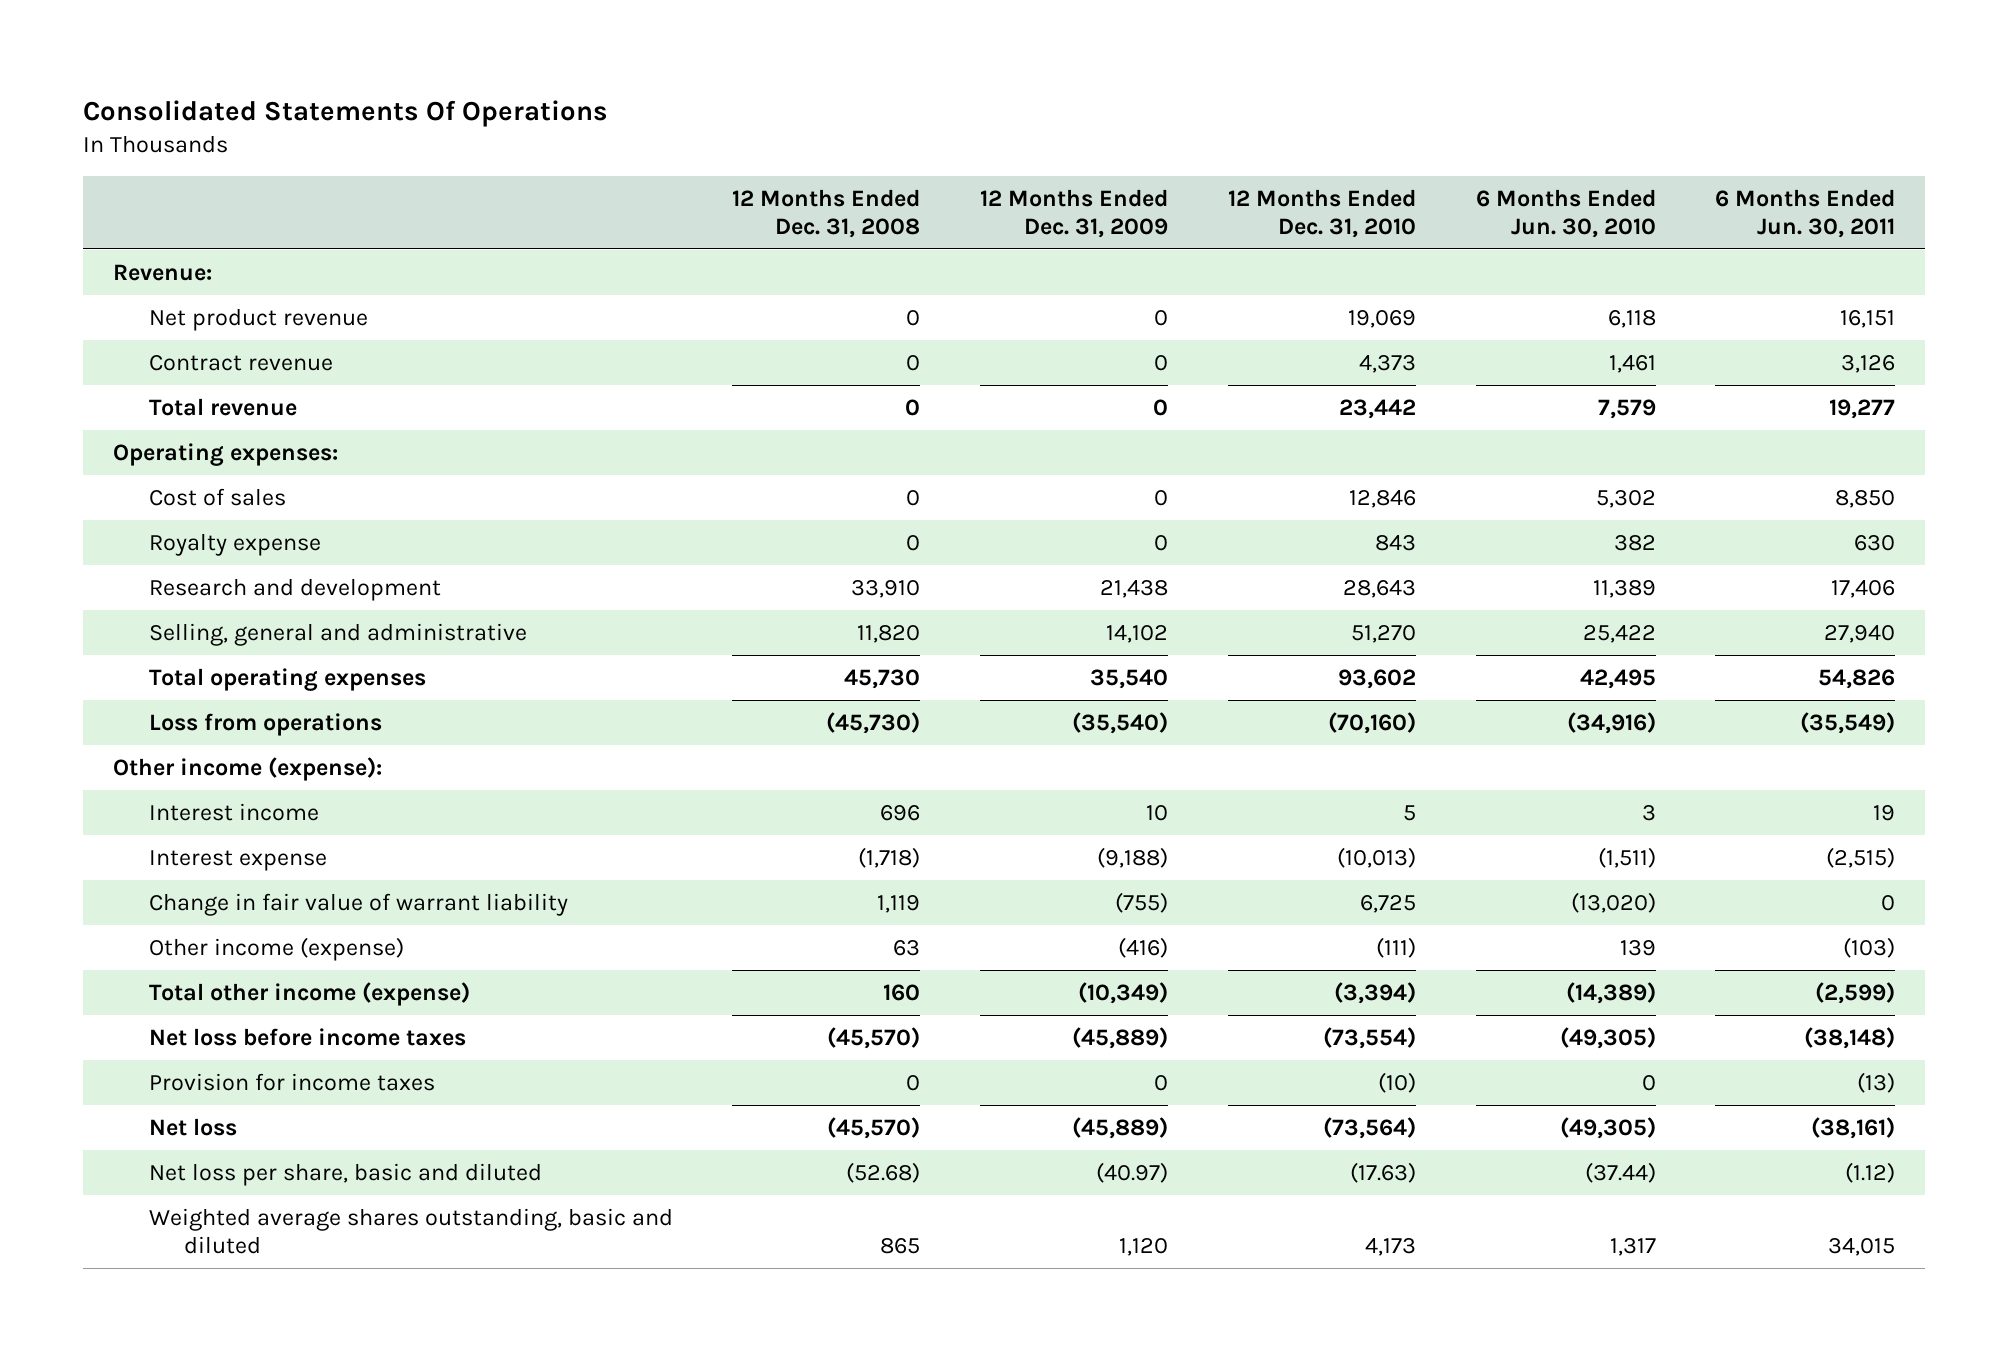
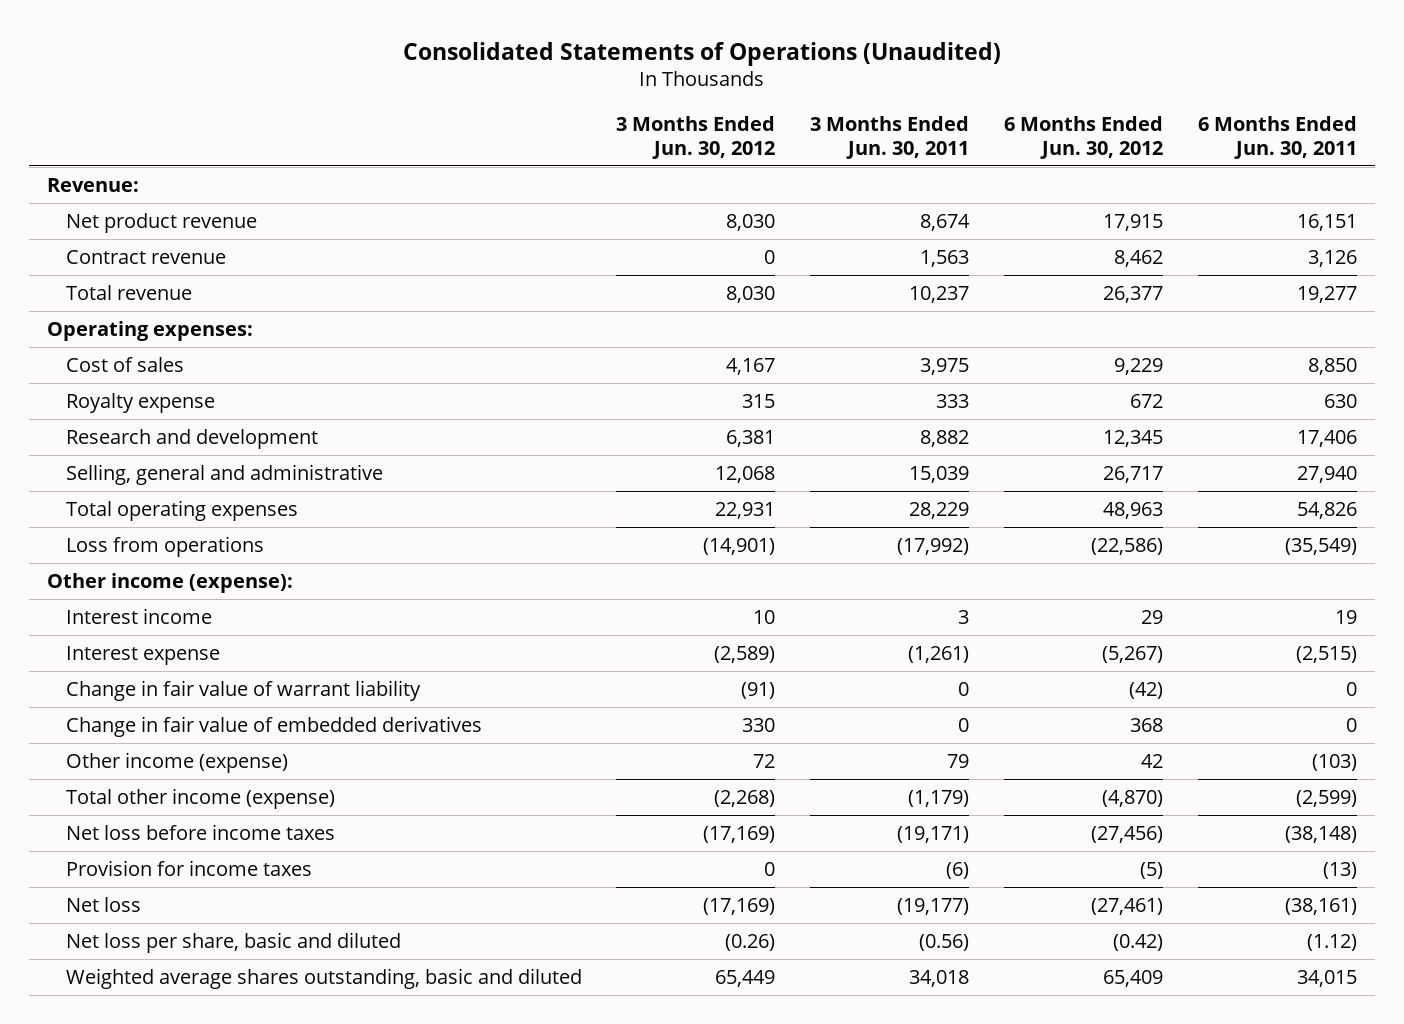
- Consolidated Statements Of Operations
+ Consolidated Statements of Operations (Unaudited)
- | 12 Months Ended Dec. 31, 2008 | 12 Months Ended Dec. 31, 2009 | 12 Months Ended Dec. 31, 2010 | 6 Months Ended Jun. 30, 2010 | 6 Months Ended Jun. 30, 2011
+ | 3 Months Ended Jun. 30, 2012 | 3 Months Ended Jun. 30, 2011 | 6 Months Ended Jun. 30, 2012 | 6 Months Ended Jun. 30, 2011
+ Change in fair value of embedded derivatives | 330 | 0 | 368 | 0

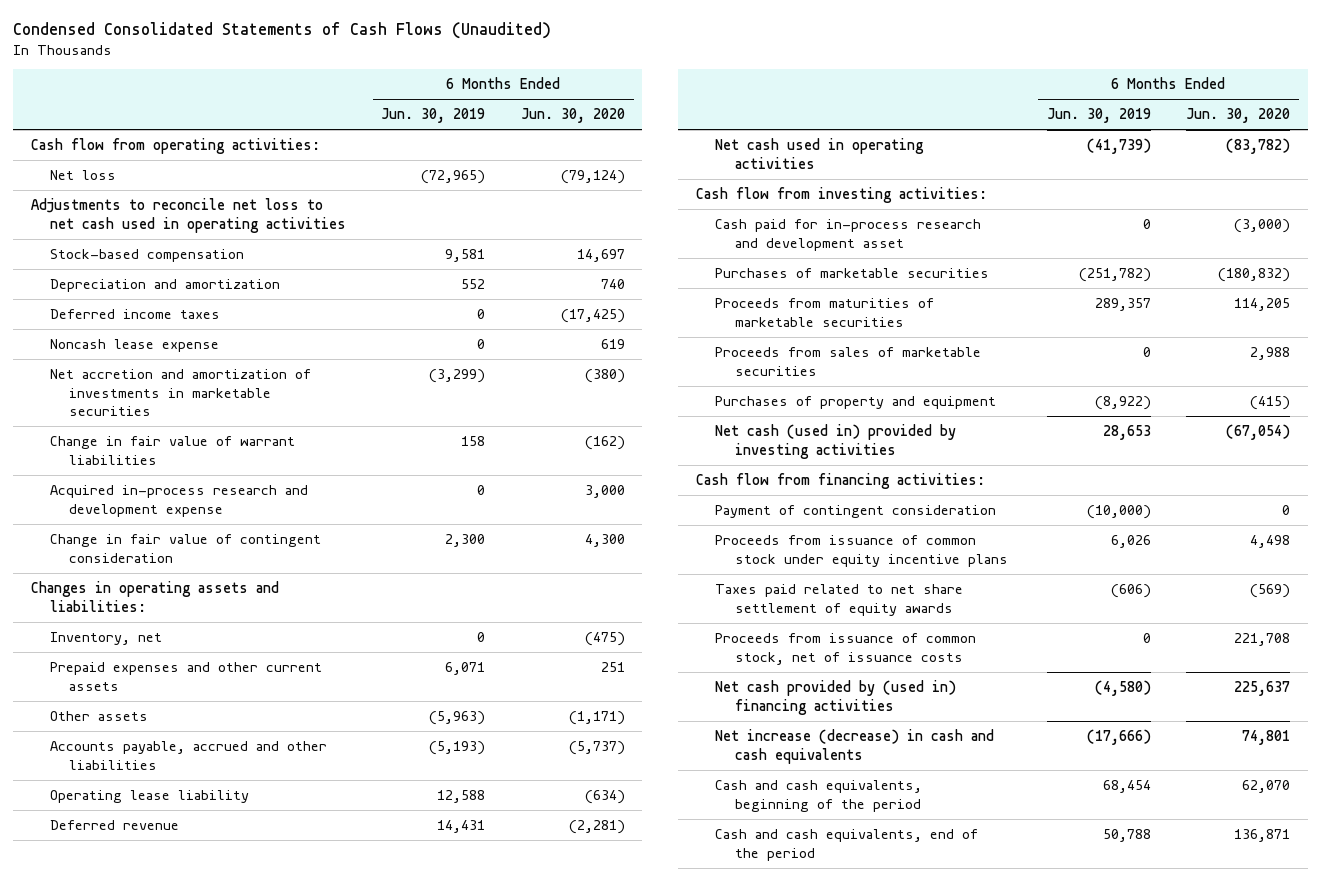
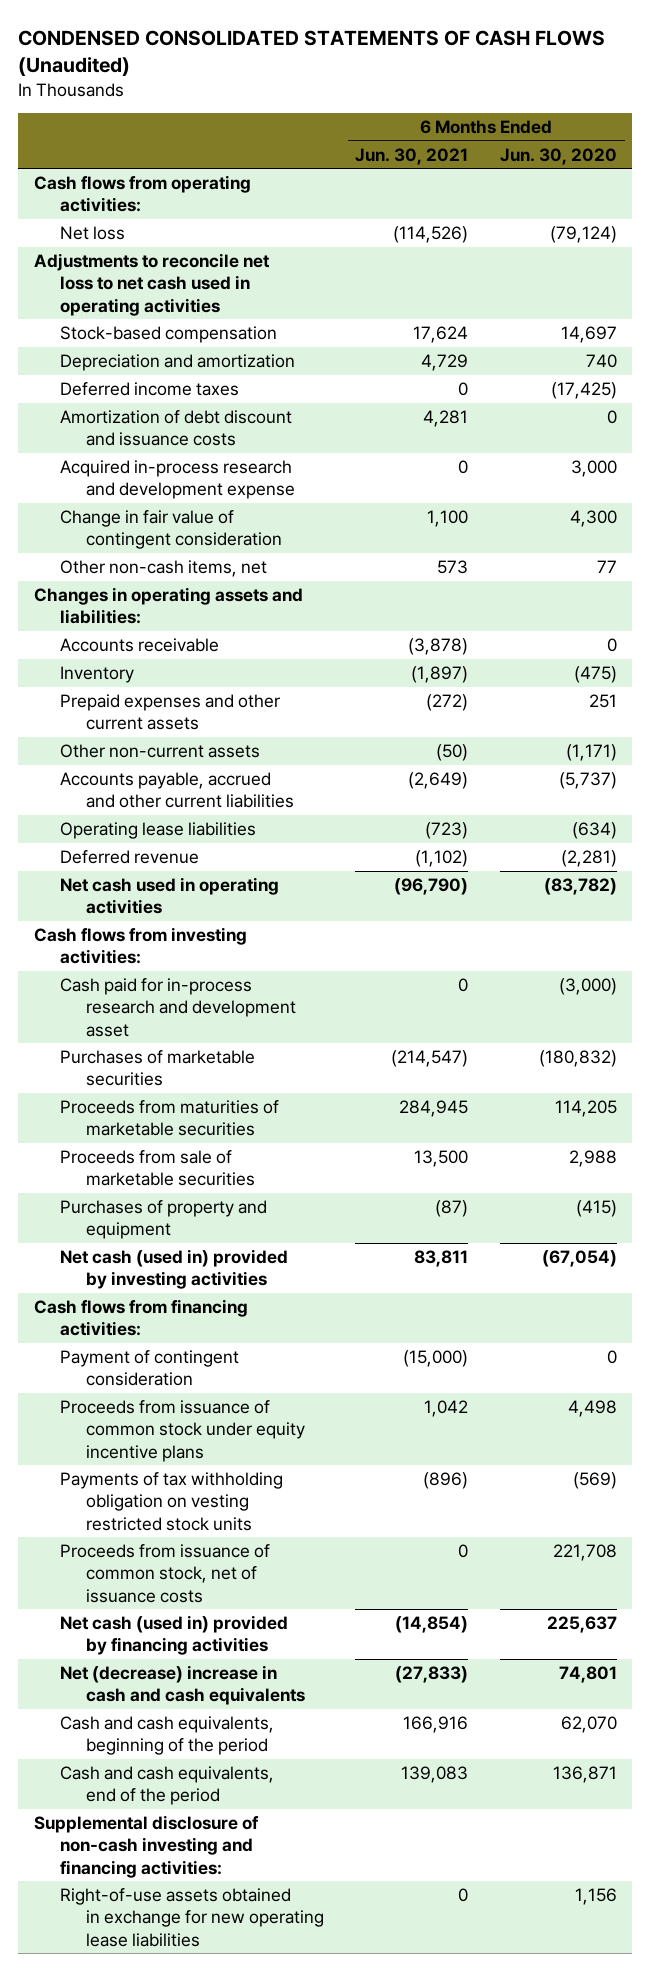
- Condensed Consolidated Statements of Cash Flows (Unaudited)
+ CONDENSED CONSOLIDATED STATEMENTS OF CASH FLOWS (Unaudited)
- | 6 Months Ended Jun. 30, 2019 | 6 Months Ended Jun. 30, 2020
+ | 6 Months Ended Jun. 30, 2021 | 6 Months Ended Jun. 30, 2020
- Cash flow from operating activities:
+ Cash flows from operating activities:
- Noncash lease expense | 0 | 619
- Net accretion and amortization of investments in marketable securities | (3,299) | (380)
- Change in fair value of warrant liabilities | 158 | (162)
+ Amortization of debt discount and issuance costs | 4,281 | 0
+ Other non-cash items, net | 573 | 77
- Inventory, net | 0 | (475)
+ Accounts receivable | (3,878) | 0
+ Inventory | (1,897) | (475)
- Other assets | (5,963) | (1,171)
- Accounts payable, accrued and other liabilities | (5,193) | (5,737)
- Operating lease liability | 12,588 | (634)
+ Other non-current assets | (50) | (1,171)
+ Accounts payable, accrued and other current liabilities | (2,649) | (5,737)
+ Operating lease liabilities | (723) | (634)
- Cash flow from investing activities:
+ Cash flows from investing activities:
- Proceeds from sales of marketable securities | 0 | 2,988
+ Proceeds from sale of marketable securities | 13,500 | 2,988
- Cash flow from financing activities:
+ Cash flows from financing activities:
- Taxes paid related to net share settlement of equity awards | (606) | (569)
+ Payments of tax withholding obligation on vesting restricted stock units | (896) | (569)
- Net cash provided by (used in) financing activities | (4,580) | 225,637
- Net increase (decrease) in cash and cash equivalents | (17,666) | 74,801
+ Net cash (used in) provided by financing activities | (14,854) | 225,637
+ Net (decrease) increase in cash and cash equivalents | (27,833) | 74,801
+ Supplemental disclosure of non-cash investing and financing activities:
+ Right-of-use assets obtained in exchange for new operating lease liabilities | 0 | 1,156

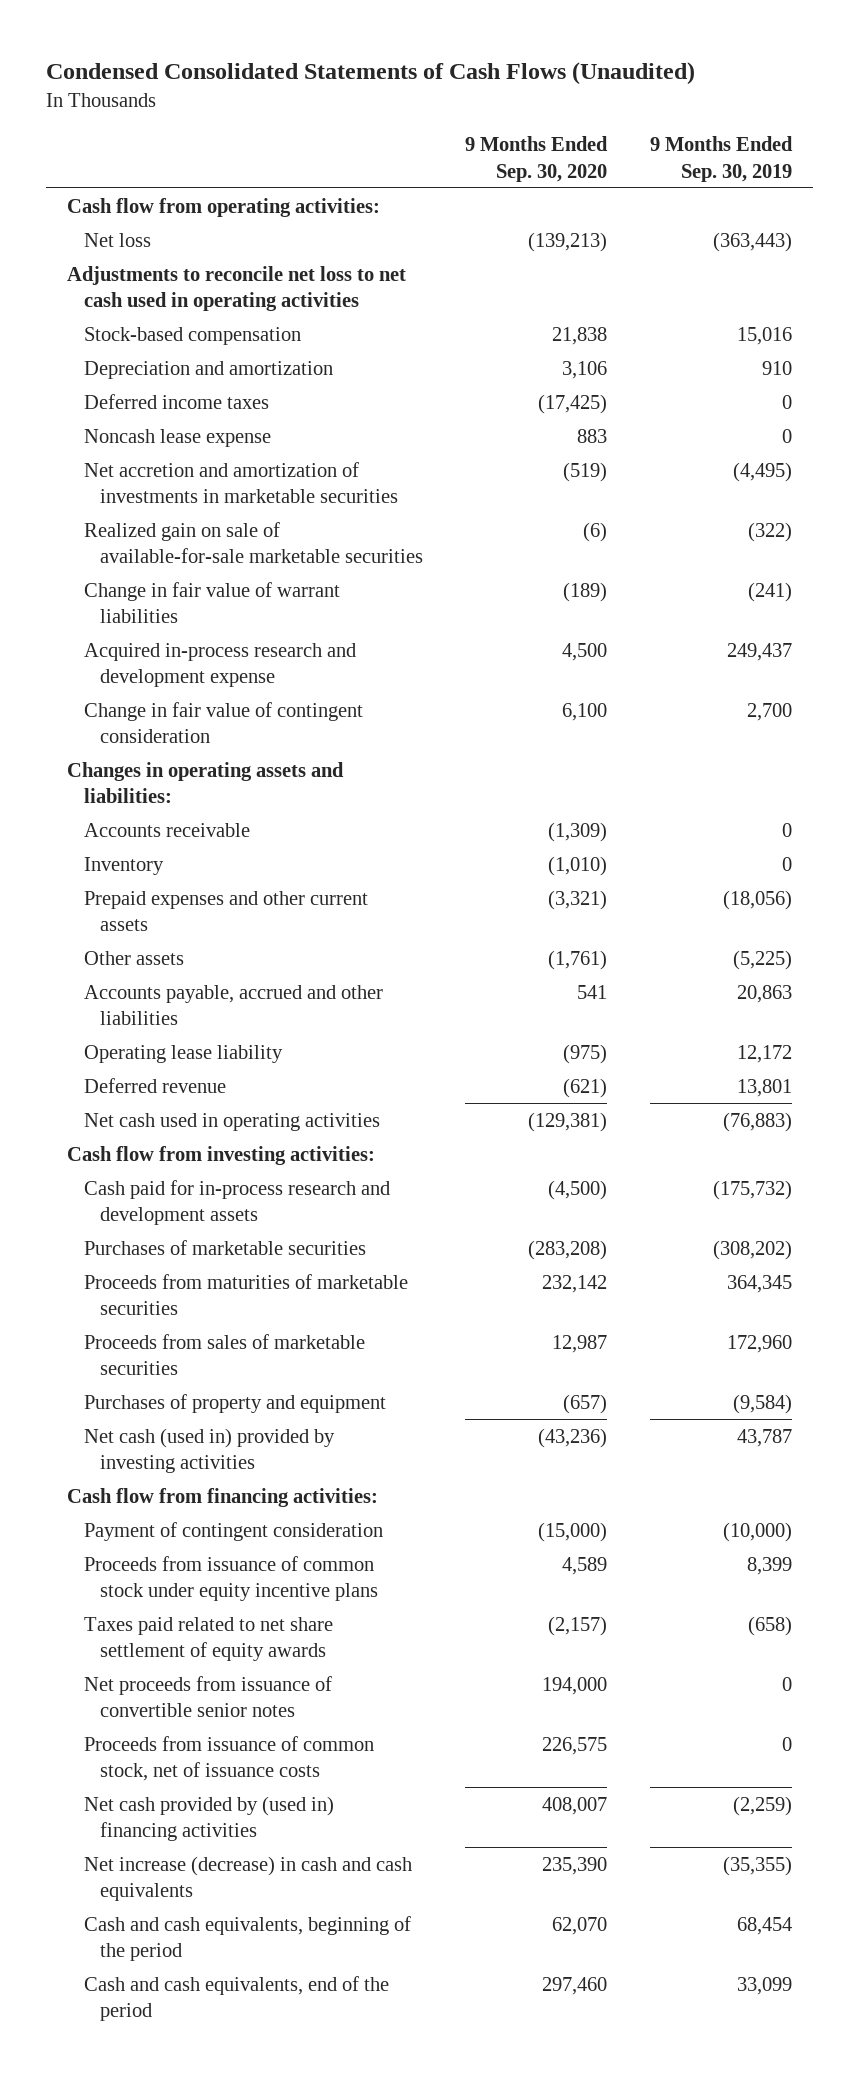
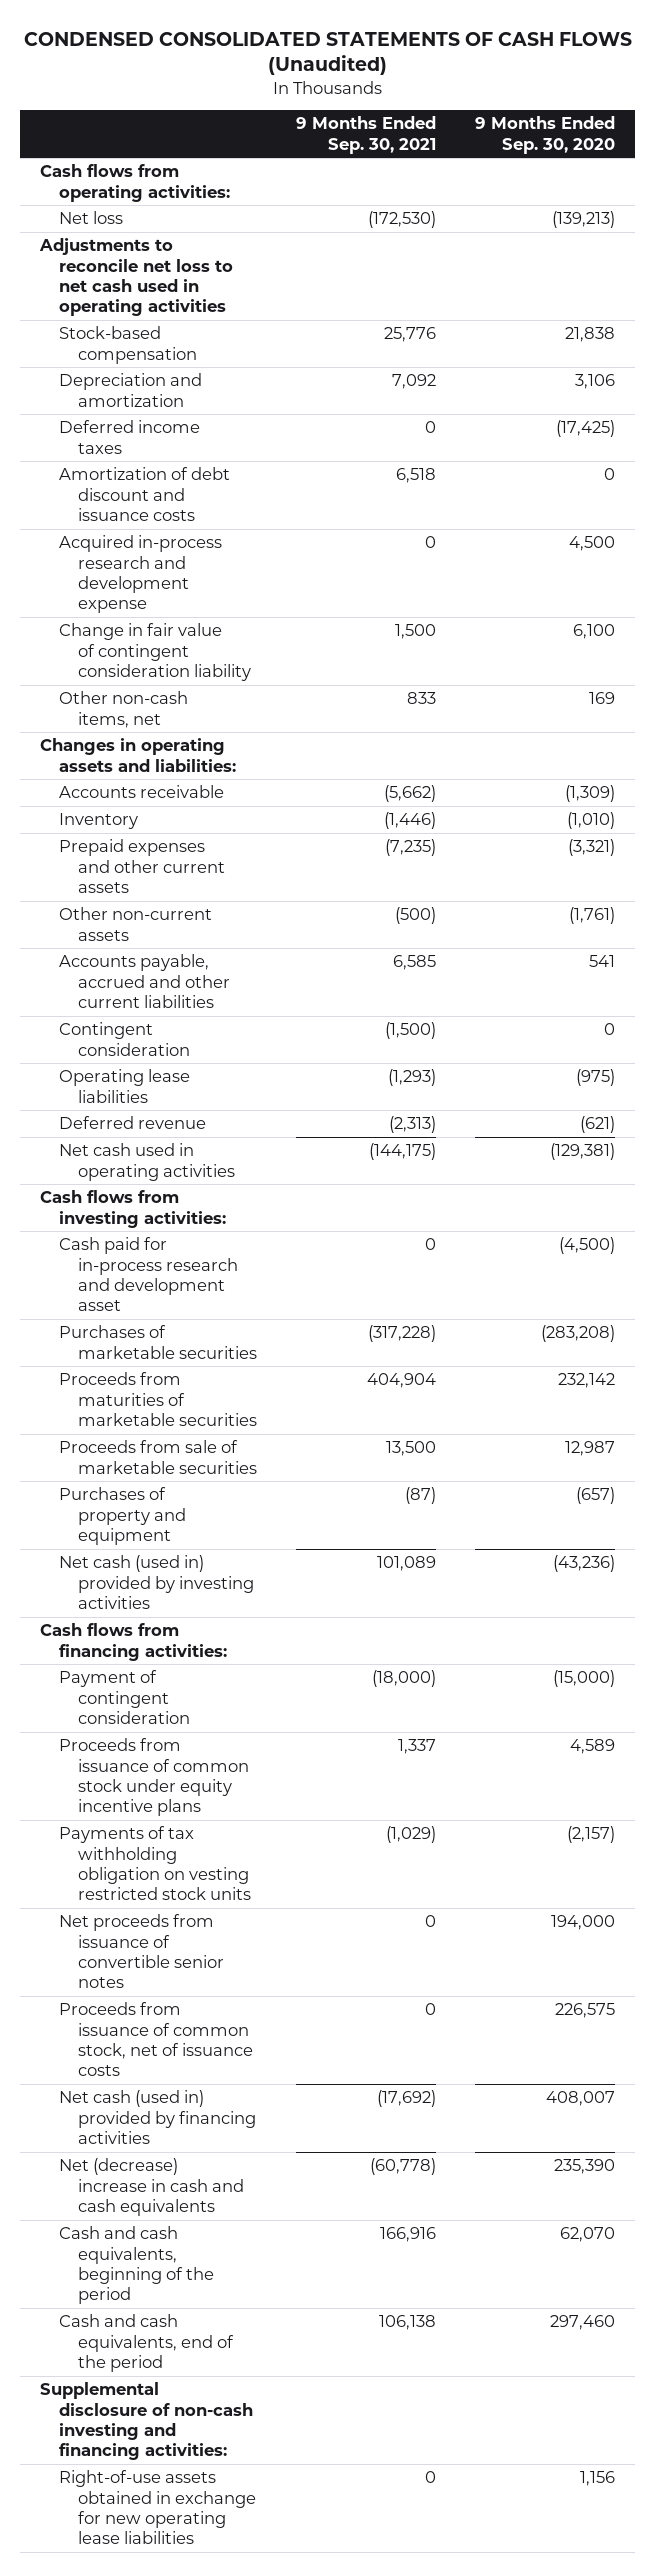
- Condensed Consolidated Statements of Cash Flows (Unaudited)
+ CONDENSED CONSOLIDATED STATEMENTS OF CASH FLOWS (Unaudited)
- | 9 Months Ended Sep. 30, 2020 | 9 Months Ended Sep. 30, 2019
+ | 9 Months Ended Sep. 30, 2021 | 9 Months Ended Sep. 30, 2020
- Cash flow from operating activities:
+ Cash flows from operating activities:
- Noncash lease expense | 883 | 0
- Net accretion and amortization of investments in marketable securities | (519) | (4,495)
- Realized gain on sale of available-for-sale marketable securities | (6) | (322)
- Change in fair value of warrant liabilities | (189) | (241)
+ Amortization of debt discount and issuance costs | 6,518 | 0
- Change in fair value of contingent consideration | 6,100 | 2,700
+ Change in fair value of contingent consideration liability | 1,500 | 6,100
+ Other non-cash items, net | 833 | 169
- Other assets | (1,761) | (5,225)
- Accounts payable, accrued and other liabilities | 541 | 20,863
- Operating lease liability | (975) | 12,172
+ Other non-current assets | (500) | (1,761)
+ Accounts payable, accrued and other current liabilities | 6,585 | 541
+ Contingent consideration | (1,500) | 0
+ Operating lease liabilities | (1,293) | (975)
- Cash flow from investing activities:
- Cash paid for in-process research and development assets | (4,500) | (175,732)
+ Cash flows from investing activities:
+ Cash paid for in-process research and development asset | 0 | (4,500)
- Proceeds from sales of marketable securities | 12,987 | 172,960
+ Proceeds from sale of marketable securities | 13,500 | 12,987
- Cash flow from financing activities:
+ Cash flows from financing activities:
- Taxes paid related to net share settlement of equity awards | (2,157) | (658)
+ Payments of tax withholding obligation on vesting restricted stock units | (1,029) | (2,157)
- Net cash provided by (used in) financing activities | 408,007 | (2,259)
- Net increase (decrease) in cash and cash equivalents | 235,390 | (35,355)
+ Net cash (used in) provided by financing activities | (17,692) | 408,007
+ Net (decrease) increase in cash and cash equivalents | (60,778) | 235,390
+ Supplemental disclosure of non-cash investing and financing activities:
+ Right-of-use assets obtained in exchange for new operating lease liabilities | 0 | 1,156

